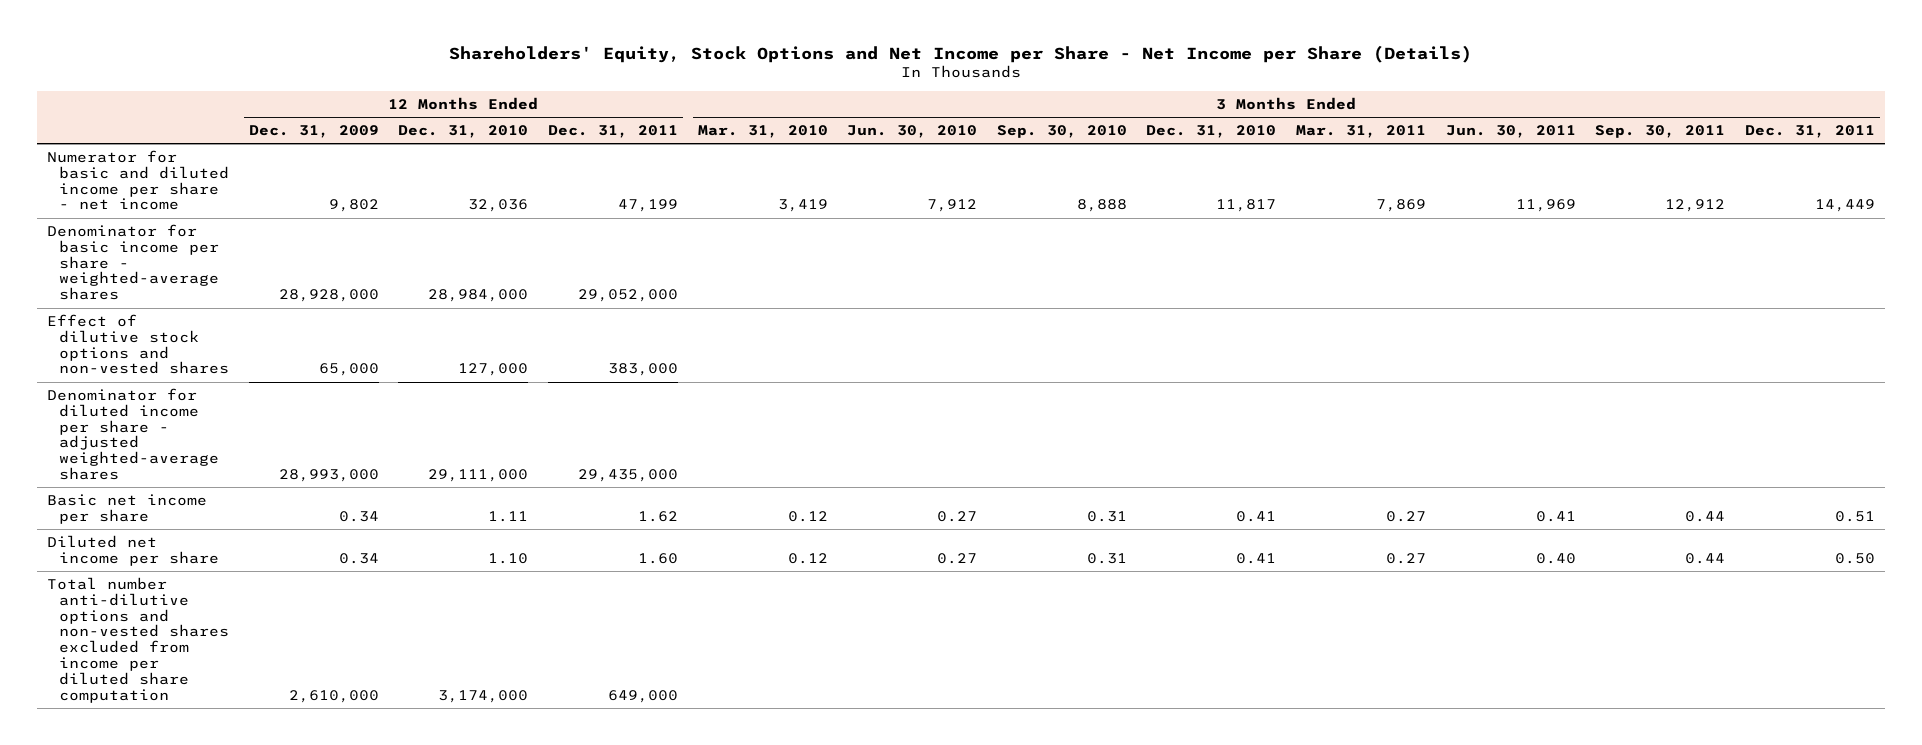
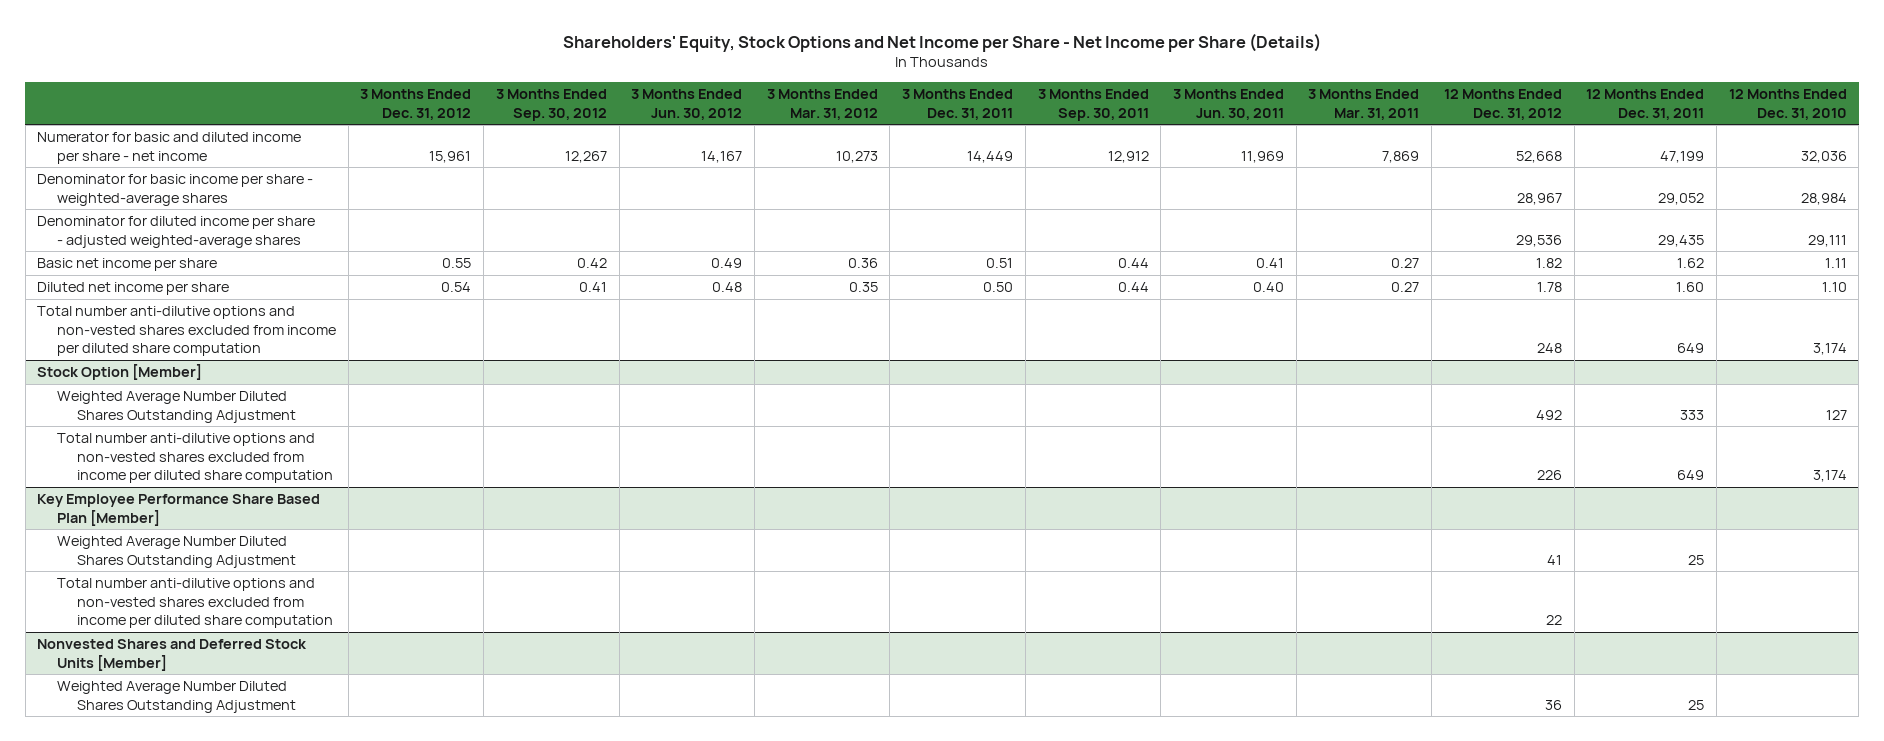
- | 12 Months Ended Dec. 31, 2009 | 12 Months Ended Dec. 31, 2010 | 12 Months Ended Dec. 31, 2011 | 3 Months Ended Mar. 31, 2010 | 3 Months Ended Jun. 30, 2010 | 3 Months Ended Sep. 30, 2010 | 3 Months Ended Dec. 31, 2010 | 3 Months Ended Mar. 31, 2011 | 3 Months Ended Jun. 30, 2011 | 3 Months Ended Sep. 30, 2011 | 3 Months Ended Dec. 31, 2011
+ | 3 Months Ended Dec. 31, 2012 | 3 Months Ended Sep. 30, 2012 | 3 Months Ended Jun. 30, 2012 | 3 Months Ended Mar. 31, 2012 | 3 Months Ended Dec. 31, 2011 | 3 Months Ended Sep. 30, 2011 | 3 Months Ended Jun. 30, 2011 | 3 Months Ended Mar. 31, 2011 | 12 Months Ended Dec. 31, 2012 | 12 Months Ended Dec. 31, 2011 | 12 Months Ended Dec. 31, 2010
- Denominator for basic income per share - weighted-average shares | 28,928,000 | 28,984,000 | 29,052,000 | | | | | | | |
- Effect of dilutive stock options and non-vested shares | 65,000 | 127,000 | 383,000 | | | | | | | |
- Denominator for diluted income per share - adjusted weighted-average shares | 28,993,000 | 29,111,000 | 29,435,000 | | | | | | | |
+ Denominator for basic income per share - weighted-average shares | | | | | | | | | 28,967 | 29,052 | 28,984
+ Denominator for diluted income per share - adjusted weighted-average shares | | | | | | | | | 29,536 | 29,435 | 29,111
- Total number anti-dilutive options and non-vested shares excluded from income per diluted share computation | 2,610,000 | 3,174,000 | 649,000 | | | | | | | |
+ Total number anti-dilutive options and non-vested shares excluded from income per diluted share computation | | | | | | | | | 248 | 649 | 3,174
+ Stock Option [Member]
+ Weighted Average Number Diluted Shares Outstanding Adjustment | | | | | | | | | 492 | 333 | 127
+ Total number anti-dilutive options and non-vested shares excluded from income per diluted share computation | | | | | | | | | 226 | 649 | 3,174
+ Key Employee Performance Share Based Plan [Member]
+ Weighted Average Number Diluted Shares Outstanding Adjustment | | | | | | | | | 41 | 25 |
+ Total number anti-dilutive options and non-vested shares excluded from income per diluted share computation | | | | | | | | | 22 | |
+ Nonvested Shares and Deferred Stock Units [Member]
+ Weighted Average Number Diluted Shares Outstanding Adjustment | | | | | | | | | 36 | 25 |

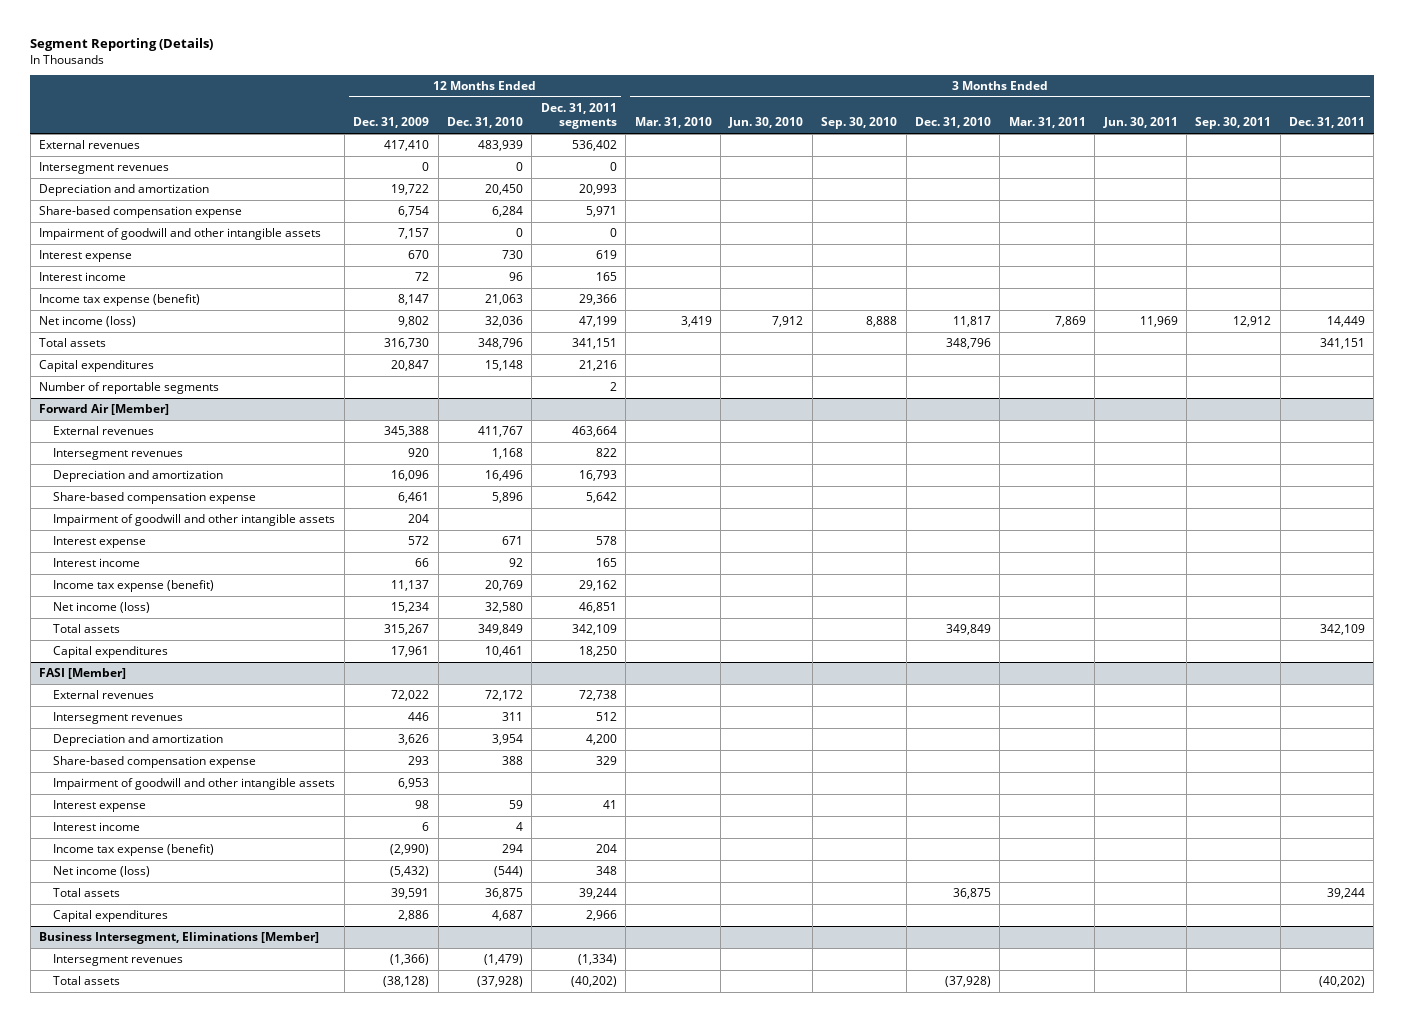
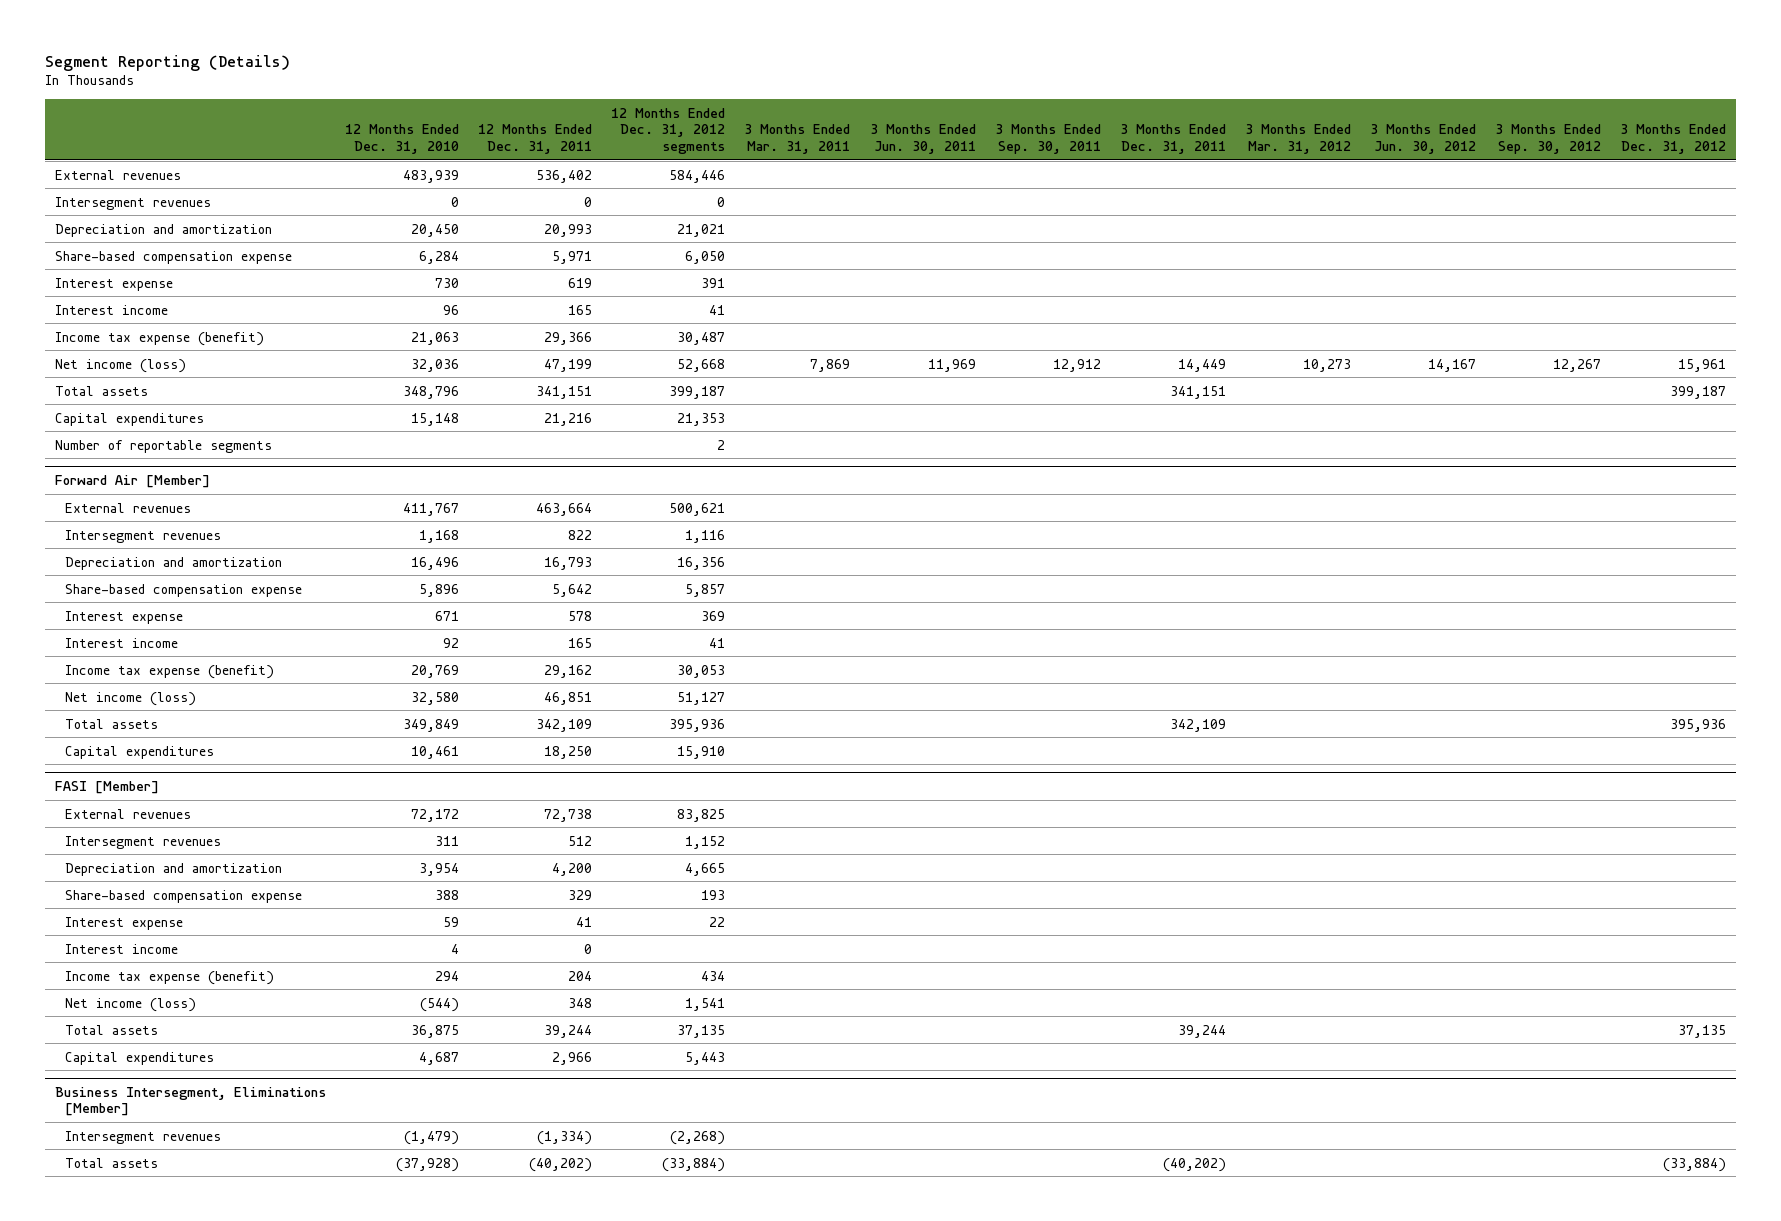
- | 12 Months Ended Dec. 31, 2009 | 12 Months Ended Dec. 31, 2010 | 12 Months Ended Dec. 31, 2011 segments | 3 Months Ended Mar. 31, 2010 | 3 Months Ended Jun. 30, 2010 | 3 Months Ended Sep. 30, 2010 | 3 Months Ended Dec. 31, 2010 | 3 Months Ended Mar. 31, 2011 | 3 Months Ended Jun. 30, 2011 | 3 Months Ended Sep. 30, 2011 | 3 Months Ended Dec. 31, 2011
+ | 12 Months Ended Dec. 31, 2010 | 12 Months Ended Dec. 31, 2011 | 12 Months Ended Dec. 31, 2012 segments | 3 Months Ended Mar. 31, 2011 | 3 Months Ended Jun. 30, 2011 | 3 Months Ended Sep. 30, 2011 | 3 Months Ended Dec. 31, 2011 | 3 Months Ended Mar. 31, 2012 | 3 Months Ended Jun. 30, 2012 | 3 Months Ended Sep. 30, 2012 | 3 Months Ended Dec. 31, 2012
- Impairment of goodwill and other intangible assets | 7,157 | 0 | 0 | | | | | | | |
@ Forward Air [Member]
- Impairment of goodwill and other intangible assets | 204 | | | | | | | | | |
@ FASI [Member]
- Impairment of goodwill and other intangible assets | 6,953 | | | | | | | | | |

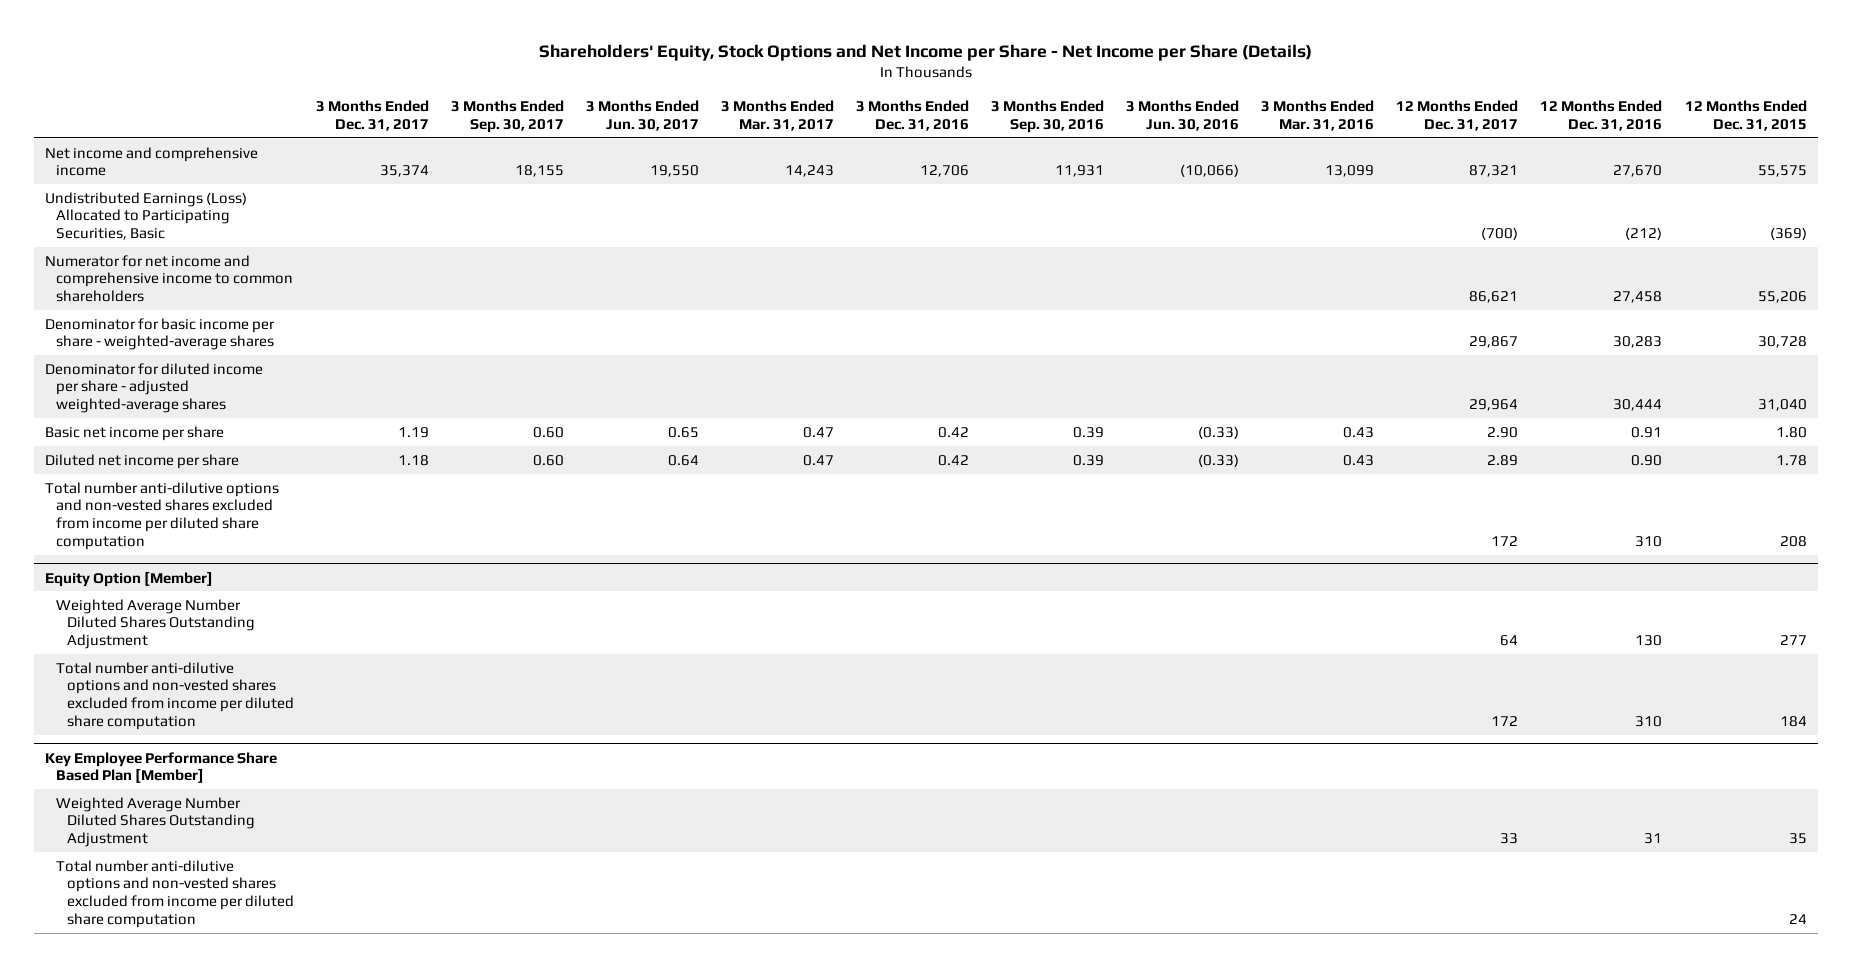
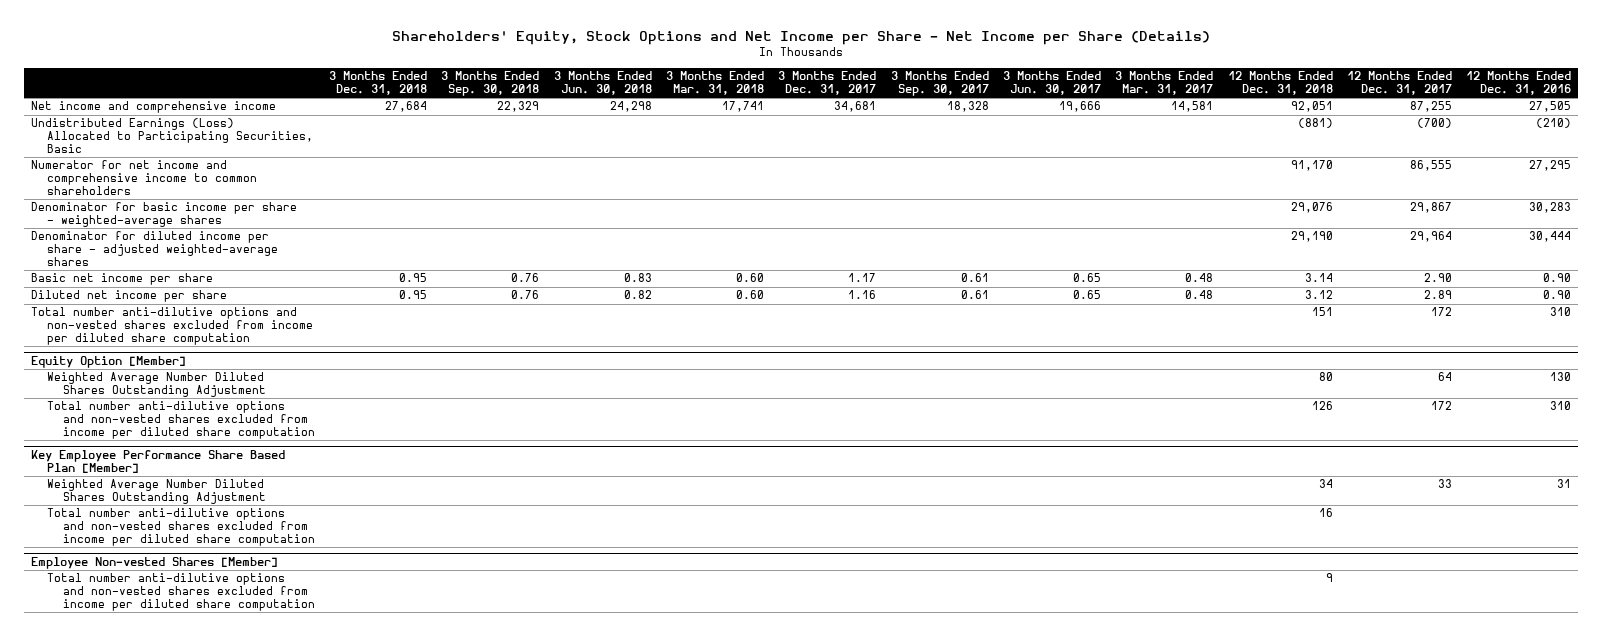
- | 3 Months Ended Dec. 31, 2017 | 3 Months Ended Sep. 30, 2017 | 3 Months Ended Jun. 30, 2017 | 3 Months Ended Mar. 31, 2017 | 3 Months Ended Dec. 31, 2016 | 3 Months Ended Sep. 30, 2016 | 3 Months Ended Jun. 30, 2016 | 3 Months Ended Mar. 31, 2016 | 12 Months Ended Dec. 31, 2017 | 12 Months Ended Dec. 31, 2016 | 12 Months Ended Dec. 31, 2015
+ | 3 Months Ended Dec. 31, 2018 | 3 Months Ended Sep. 30, 2018 | 3 Months Ended Jun. 30, 2018 | 3 Months Ended Mar. 31, 2018 | 3 Months Ended Dec. 31, 2017 | 3 Months Ended Sep. 30, 2017 | 3 Months Ended Jun. 30, 2017 | 3 Months Ended Mar. 31, 2017 | 12 Months Ended Dec. 31, 2018 | 12 Months Ended Dec. 31, 2017 | 12 Months Ended Dec. 31, 2016
- Net income and comprehensive income | 35,374 | 18,155 | 19,550 | 14,243 | 12,706 | 11,931 | (10,066) | 13,099 | 87,321 | 27,670 | 55,575
- Undistributed Earnings (Loss) Allocated to Participating Securities, Basic | | | | | | | | | (700) | (212) | (369)
- Numerator for net income and comprehensive income to common shareholders | | | | | | | | | 86,621 | 27,458 | 55,206
+ Net income and comprehensive income | 27,684 | 22,329 | 24,298 | 17,741 | 34,681 | 18,328 | 19,666 | 14,581 | 92,051 | 87,255 | 27,505
+ Undistributed Earnings (Loss) Allocated to Participating Securities, Basic | | | | | | | | | (881) | (700) | (210)
+ Numerator for net income and comprehensive income to common shareholders | | | | | | | | | 91,170 | 86,555 | 27,295
- Basic net income per share | 1.19 | 0.60 | 0.65 | 0.47 | 0.42 | 0.39 | (0.33) | 0.43 | 2.90 | 0.91 | 1.80
- Diluted net income per share | 1.18 | 0.60 | 0.64 | 0.47 | 0.42 | 0.39 | (0.33) | 0.43 | 2.89 | 0.90 | 1.78
+ Basic net income per share | 0.95 | 0.76 | 0.83 | 0.60 | 1.17 | 0.61 | 0.65 | 0.48 | 3.14 | 2.90 | 0.90
+ Diluted net income per share | 0.95 | 0.76 | 0.82 | 0.60 | 1.16 | 0.61 | 0.65 | 0.48 | 3.12 | 2.89 | 0.90
+ Employee Non-vested Shares [Member]
+ Total number anti-dilutive options and non-vested shares excluded from income per diluted share computation | | | | | | | | | 9 | |

